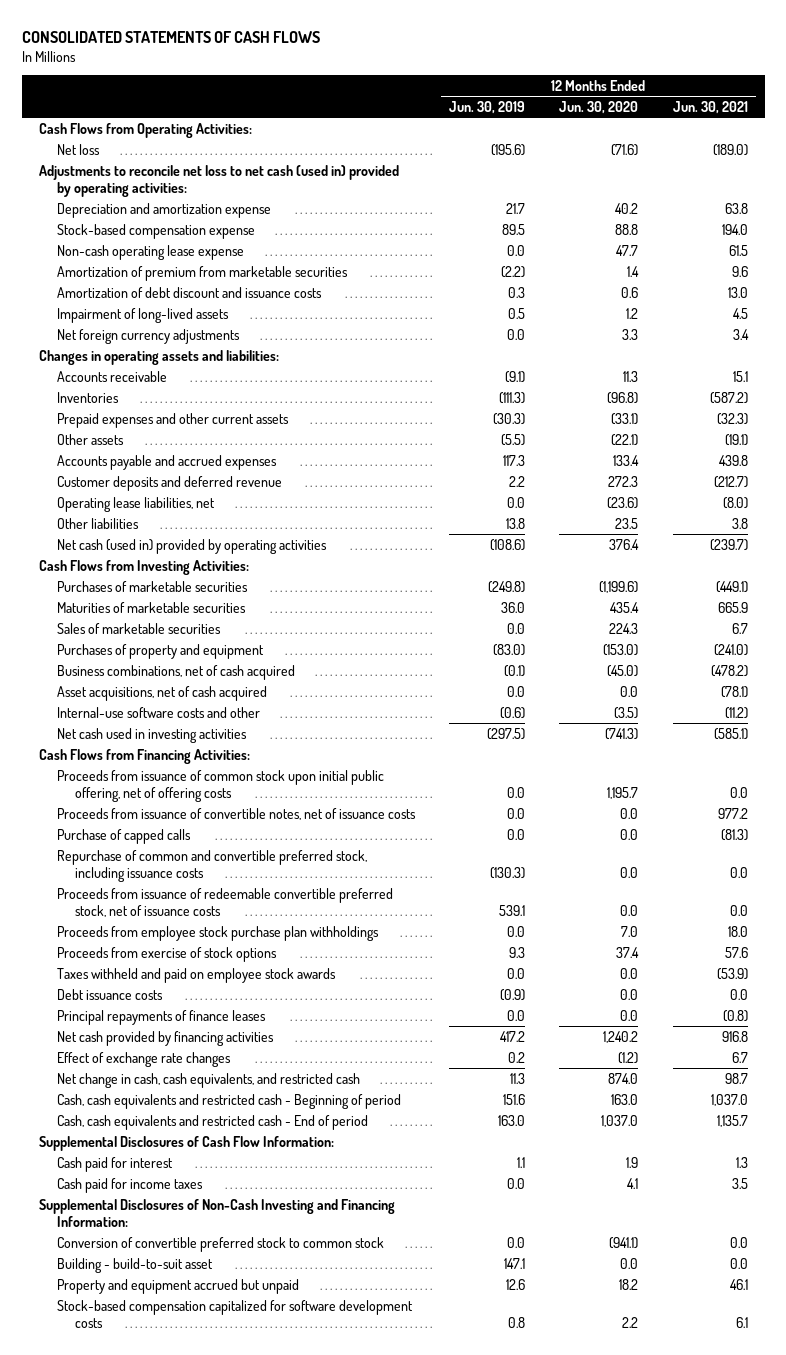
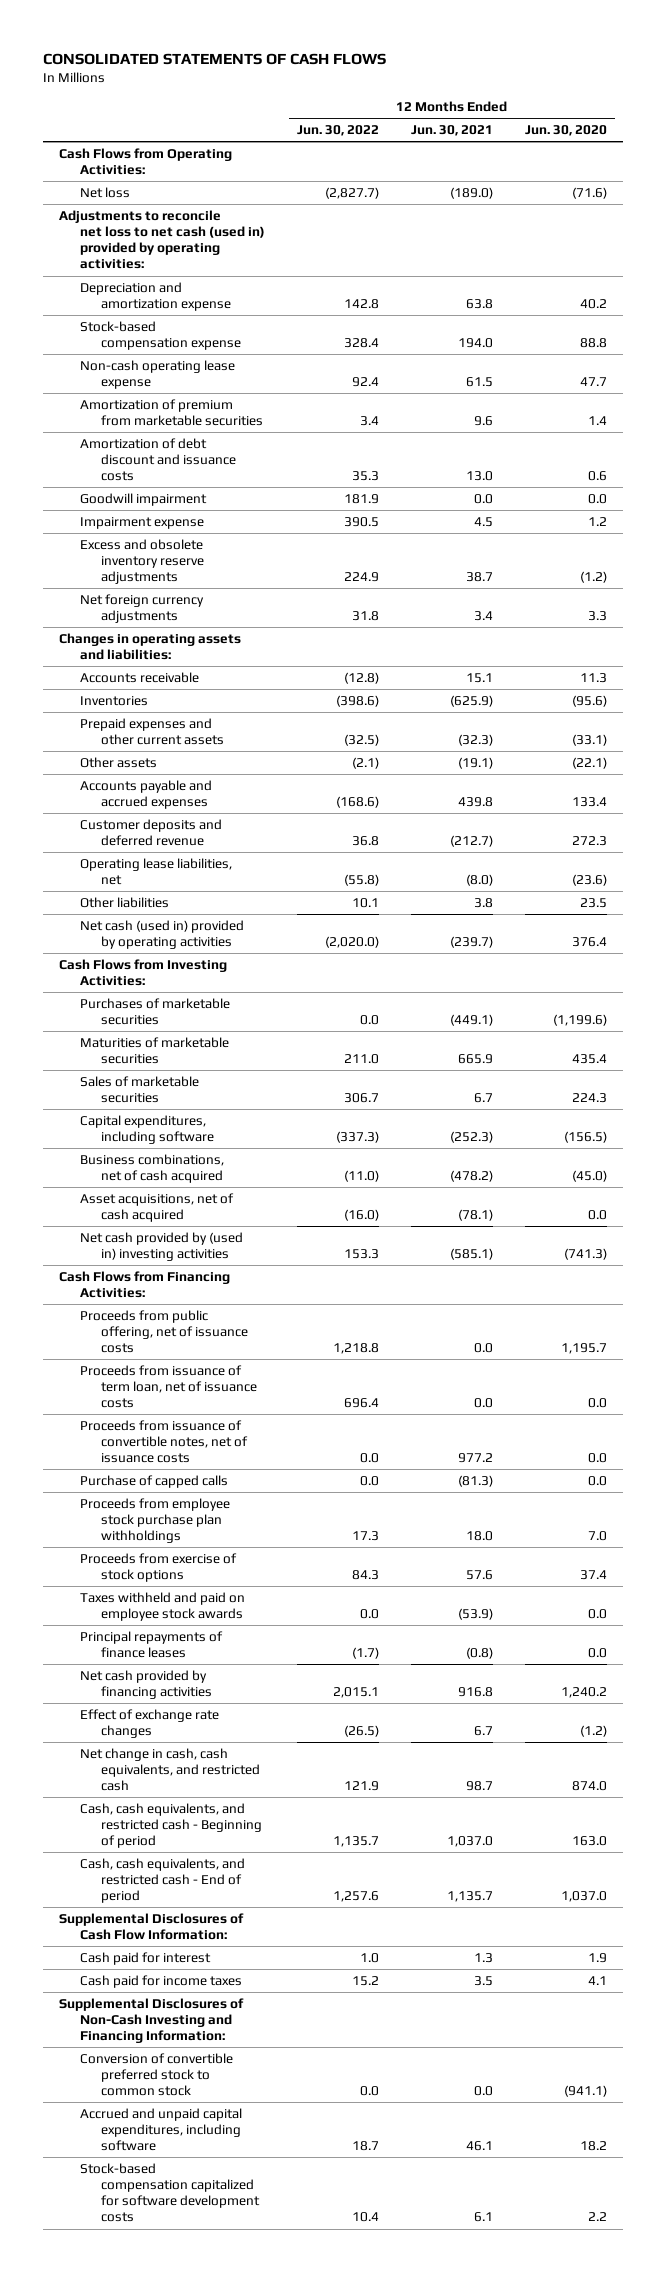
- | 12 Months Ended Jun. 30, 2019 | 12 Months Ended Jun. 30, 2020 | 12 Months Ended Jun. 30, 2021
+ | 12 Months Ended Jun. 30, 2022 | 12 Months Ended Jun. 30, 2021 | 12 Months Ended Jun. 30, 2020
- Impairment of long-lived assets | 0.5 | 1.2 | 4.5
+ Goodwill impairment | 181.9 | 0.0 | 0.0
+ Impairment expense | 390.5 | 4.5 | 1.2
+ Excess and obsolete inventory reserve adjustments | 224.9 | 38.7 | (1.2)
- Inventories | (111.3) | (96.8) | (587.2)
+ Inventories | (398.6) | (625.9) | (95.6)
- Purchases of property and equipment | (83.0) | (153.0) | (241.0)
+ Capital expenditures, including software | (337.3) | (252.3) | (156.5)
- Internal-use software costs and other | (0.6) | (3.5) | (11.2)
- Net cash used in investing activities | (297.5) | (741.3) | (585.1)
+ Net cash provided by (used in) investing activities | 153.3 | (585.1) | (741.3)
- Proceeds from issuance of common stock upon initial public offering, net of offering costs | 0.0 | 1,195.7 | 0.0
+ Proceeds from public offering, net of issuance costs | 1,218.8 | 0.0 | 1,195.7
+ Proceeds from issuance of term loan, net of issuance costs | 696.4 | 0.0 | 0.0
- Repurchase of common and convertible preferred stock, including issuance costs | (130.3) | 0.0 | 0.0
- Proceeds from issuance of redeemable convertible preferred stock, net of issuance costs | 539.1 | 0.0 | 0.0
- Debt issuance costs | (0.9) | 0.0 | 0.0
- Cash, cash equivalents and restricted cash - Beginning of period | 151.6 | 163.0 | 1,037.0
- Cash, cash equivalents and restricted cash - End of period | 163.0 | 1,037.0 | 1,135.7
+ Cash, cash equivalents, and restricted cash - Beginning of period | 1,135.7 | 1,037.0 | 163.0
+ Cash, cash equivalents, and restricted cash - End of period | 1,257.6 | 1,135.7 | 1,037.0
- Building - build-to-suit asset | 147.1 | 0.0 | 0.0
- Property and equipment accrued but unpaid | 12.6 | 18.2 | 46.1
+ Accrued and unpaid capital expenditures, including software | 18.7 | 46.1 | 18.2

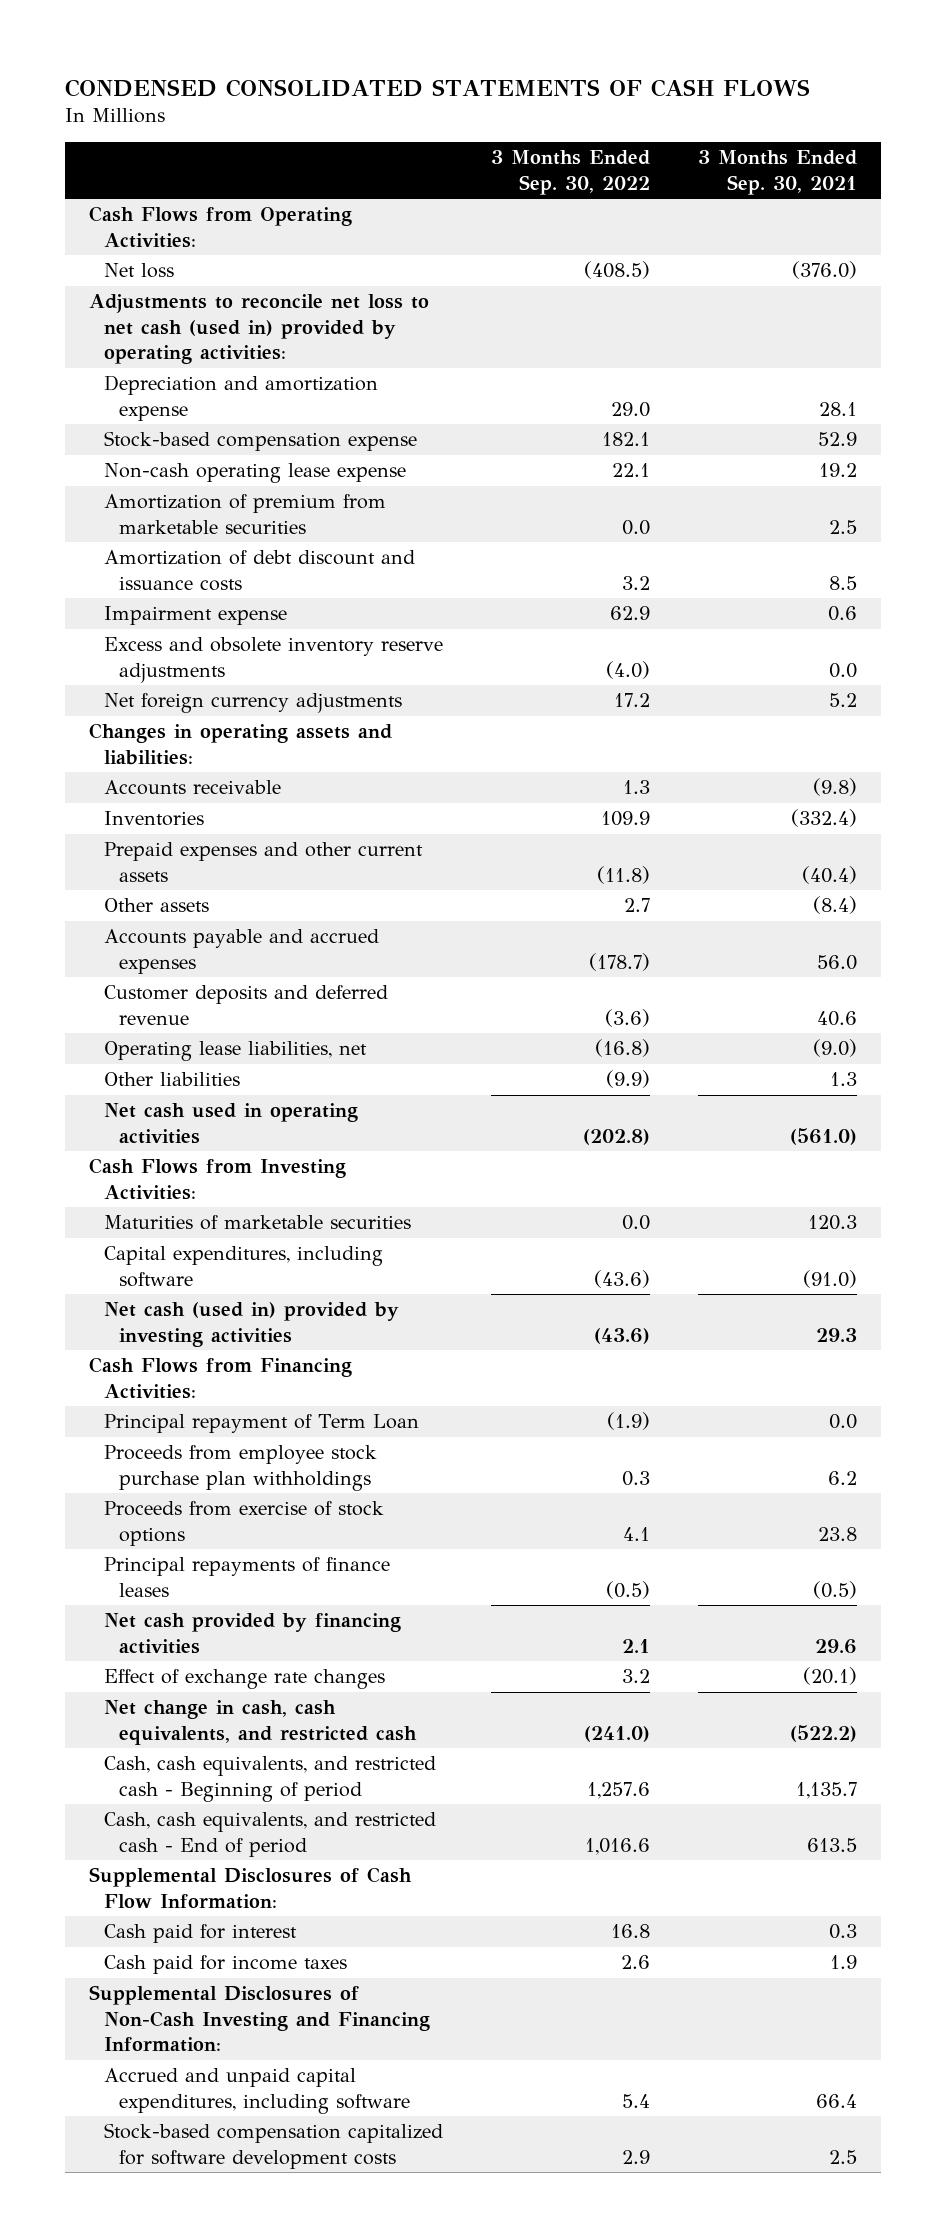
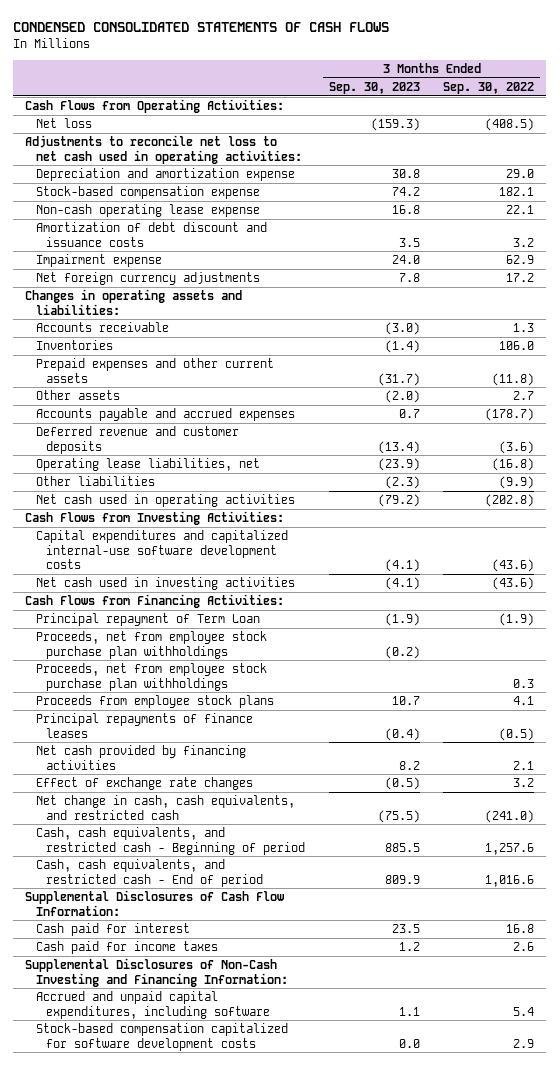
- | 3 Months Ended Sep. 30, 2022 | 3 Months Ended Sep. 30, 2021
+ | 3 Months Ended Sep. 30, 2023 | 3 Months Ended Sep. 30, 2022
- Adjustments to reconcile net loss to net cash (used in) provided by operating activities:
+ Adjustments to reconcile net loss to net cash used in operating activities:
- Amortization of premium from marketable securities | 0.0 | 2.5
- Excess and obsolete inventory reserve adjustments | (4.0) | 0.0
- Inventories | 109.9 | (332.4)
+ Inventories | (1.4) | 106.0
- Customer deposits and deferred revenue | (3.6) | 40.6
+ Deferred revenue and customer deposits | (13.4) | (3.6)
- Maturities of marketable securities | 0.0 | 120.3
- Capital expenditures, including software | (43.6) | (91.0)
- Net cash (used in) provided by investing activities | (43.6) | 29.3
+ Capital expenditures and capitalized internal-use software development costs | (4.1) | (43.6)
+ Net cash used in investing activities | (4.1) | (43.6)
- Proceeds from employee stock purchase plan withholdings | 0.3 | 6.2
- Proceeds from exercise of stock options | 4.1 | 23.8
+ Proceeds, net from employee stock purchase plan withholdings | (0.2) |
+ Proceeds, net from employee stock purchase plan withholdings | | 0.3
+ Proceeds from employee stock plans | 10.7 | 4.1

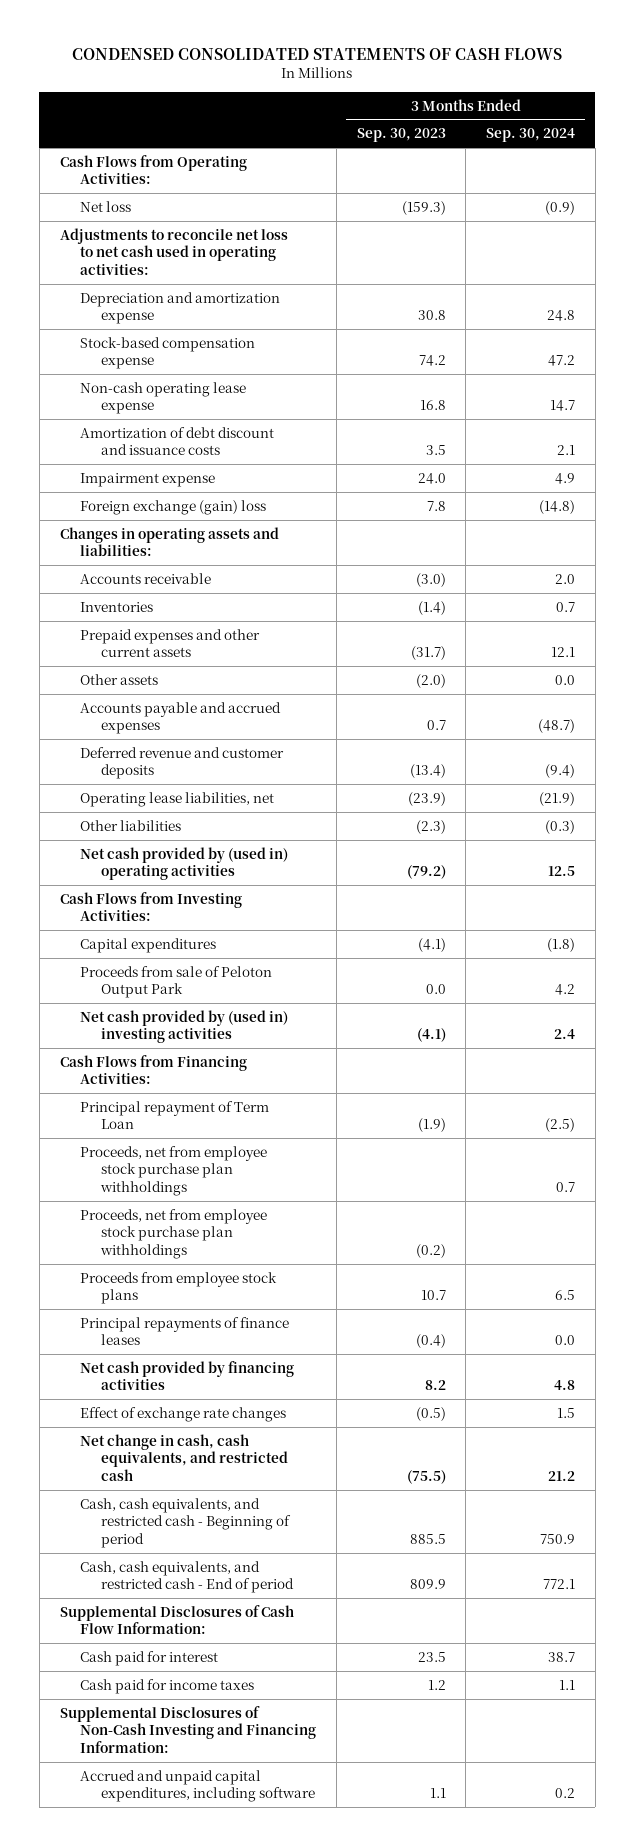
- | 3 Months Ended Sep. 30, 2023 | 3 Months Ended Sep. 30, 2022
+ | 3 Months Ended Sep. 30, 2023 | 3 Months Ended Sep. 30, 2024
- Net foreign currency adjustments | 7.8 | 17.2
+ Foreign exchange (gain) loss | 7.8 | (14.8)
- Net cash used in operating activities | (79.2) | (202.8)
+ Net cash provided by (used in) operating activities | (79.2) | 12.5
- Capital expenditures and capitalized internal-use software development costs | (4.1) | (43.6)
- Net cash used in investing activities | (4.1) | (43.6)
+ Capital expenditures | (4.1) | (1.8)
+ Proceeds from sale of Peloton Output Park | 0.0 | 4.2
+ Net cash provided by (used in) investing activities | (4.1) | 2.4
moved down: Proceeds, net from employee stock purchase plan withholdings | (0.2) |
- Stock-based compensation capitalized for software development costs | 0.0 | 2.9

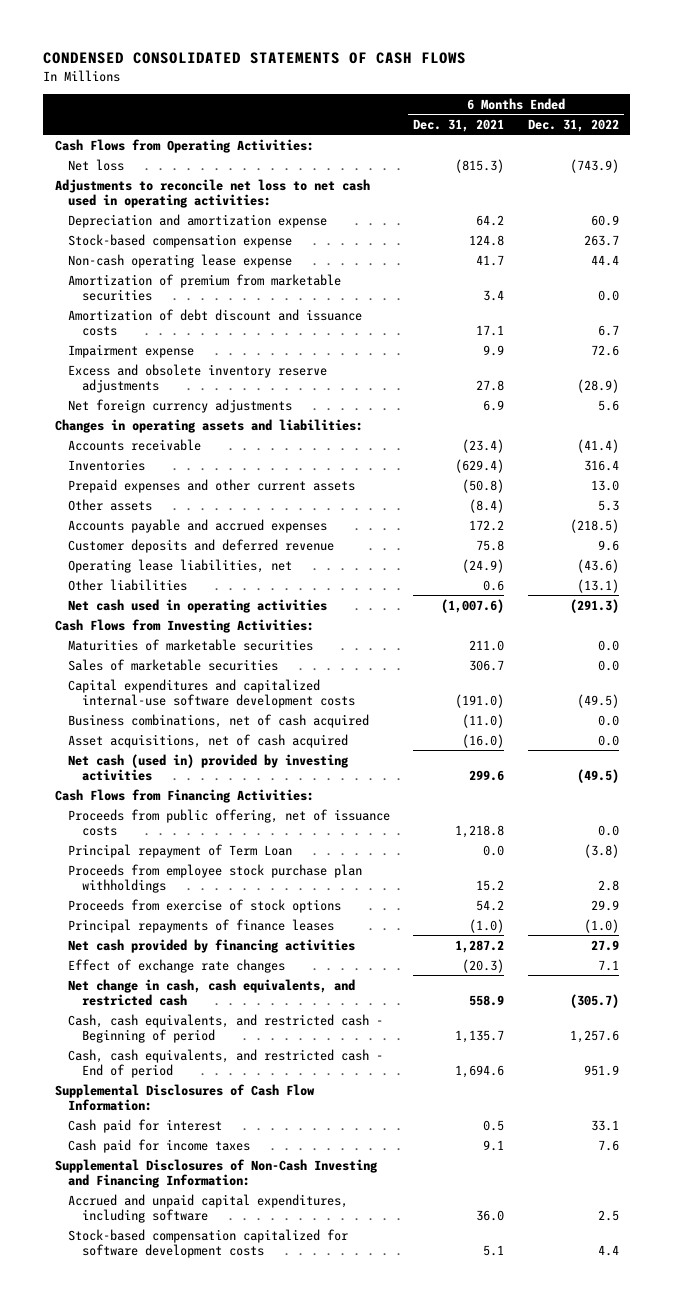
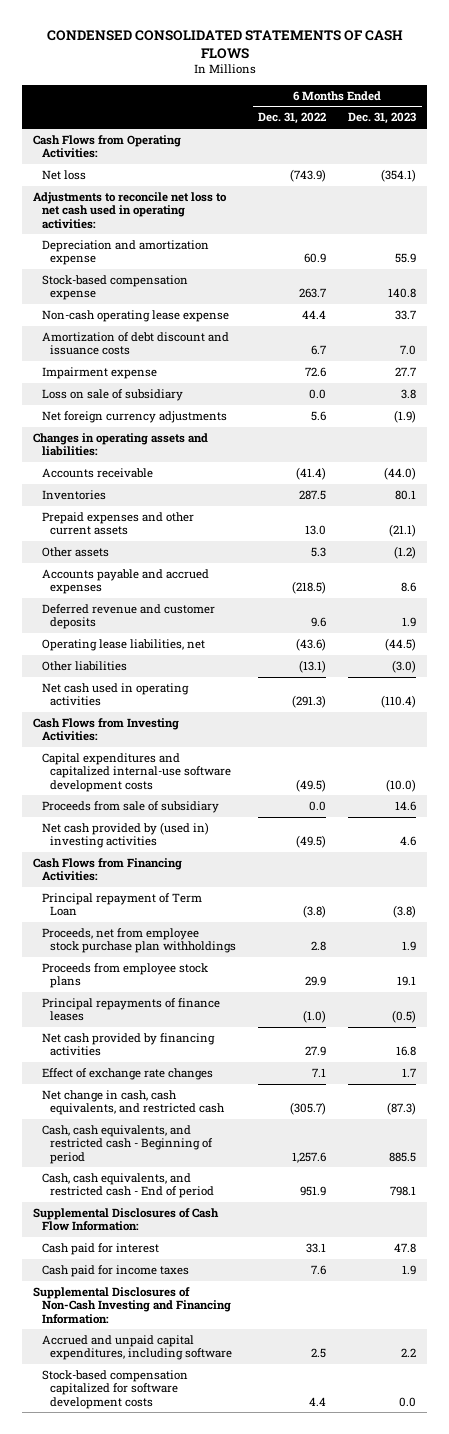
- | 6 Months Ended Dec. 31, 2021 | 6 Months Ended Dec. 31, 2022
+ | 6 Months Ended Dec. 31, 2022 | 6 Months Ended Dec. 31, 2023
- Amortization of premium from marketable securities | 3.4 | 0.0
- Excess and obsolete inventory reserve adjustments | 27.8 | (28.9)
+ Loss on sale of subsidiary | 0.0 | 3.8
- Inventories | (629.4) | 316.4
+ Inventories | 287.5 | 80.1
- Customer deposits and deferred revenue | 75.8 | 9.6
+ Deferred revenue and customer deposits | 9.6 | 1.9
- Maturities of marketable securities | 211.0 | 0.0
- Sales of marketable securities | 306.7 | 0.0
- Business combinations, net of cash acquired | (11.0) | 0.0
- Asset acquisitions, net of cash acquired | (16.0) | 0.0
- Net cash (used in) provided by investing activities | 299.6 | (49.5)
+ Proceeds from sale of subsidiary | 0.0 | 14.6
+ Net cash provided by (used in) investing activities | (49.5) | 4.6
- Proceeds from public offering, net of issuance costs | 1,218.8 | 0.0
- Proceeds from employee stock purchase plan withholdings | 15.2 | 2.8
- Proceeds from exercise of stock options | 54.2 | 29.9
+ Proceeds, net from employee stock purchase plan withholdings | 2.8 | 1.9
+ Proceeds from employee stock plans | 29.9 | 19.1

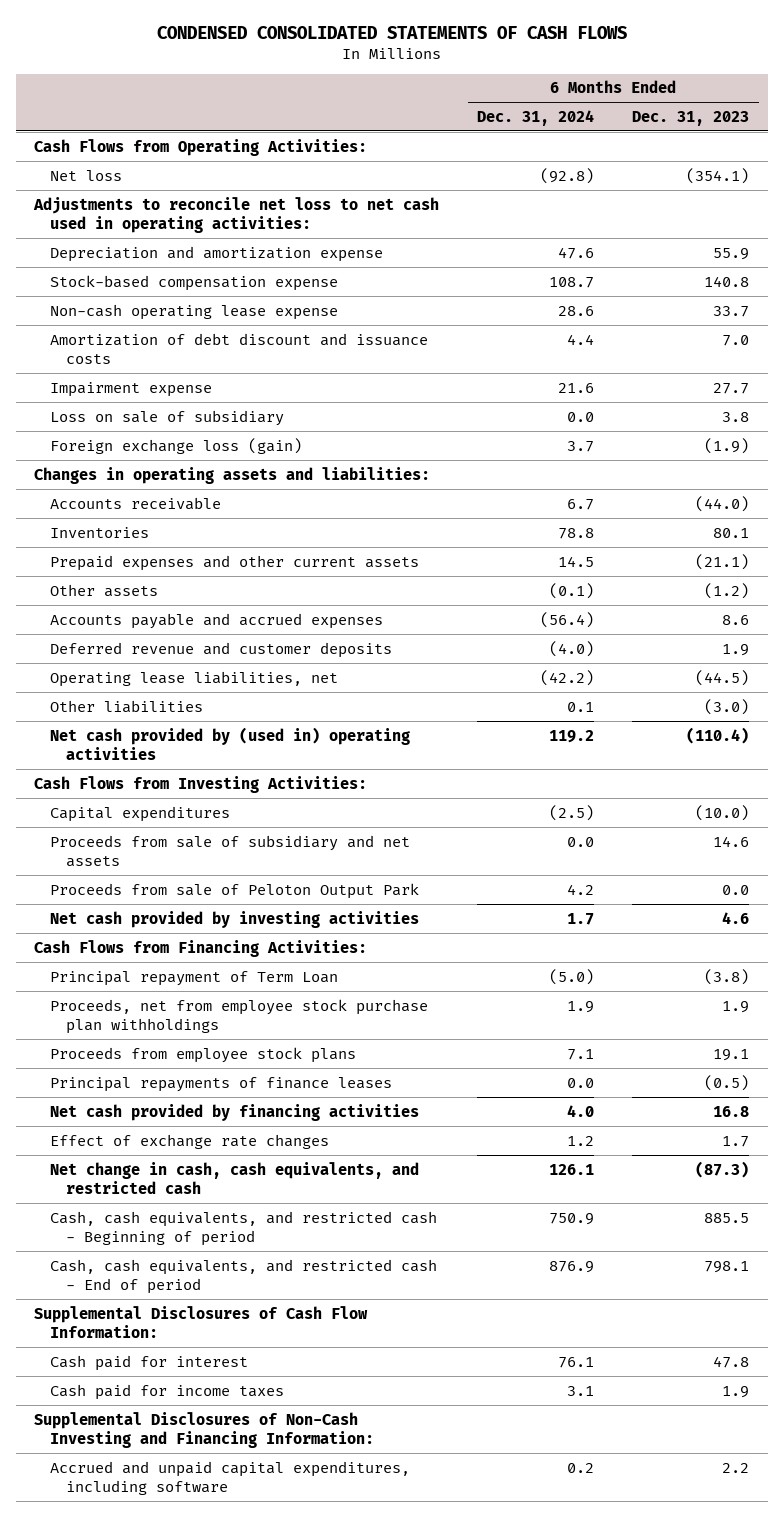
- | 6 Months Ended Dec. 31, 2022 | 6 Months Ended Dec. 31, 2023
+ | 6 Months Ended Dec. 31, 2024 | 6 Months Ended Dec. 31, 2023
- Net foreign currency adjustments | 5.6 | (1.9)
+ Foreign exchange loss (gain) | 3.7 | (1.9)
- Net cash used in operating activities | (291.3) | (110.4)
+ Net cash provided by (used in) operating activities | 119.2 | (110.4)
- Capital expenditures and capitalized internal-use software development costs | (49.5) | (10.0)
- Proceeds from sale of subsidiary | 0.0 | 14.6
- Net cash provided by (used in) investing activities | (49.5) | 4.6
+ Capital expenditures | (2.5) | (10.0)
+ Proceeds from sale of subsidiary and net assets | 0.0 | 14.6
+ Proceeds from sale of Peloton Output Park | 4.2 | 0.0
+ Net cash provided by investing activities | 1.7 | 4.6
- Stock-based compensation capitalized for software development costs | 4.4 | 0.0

